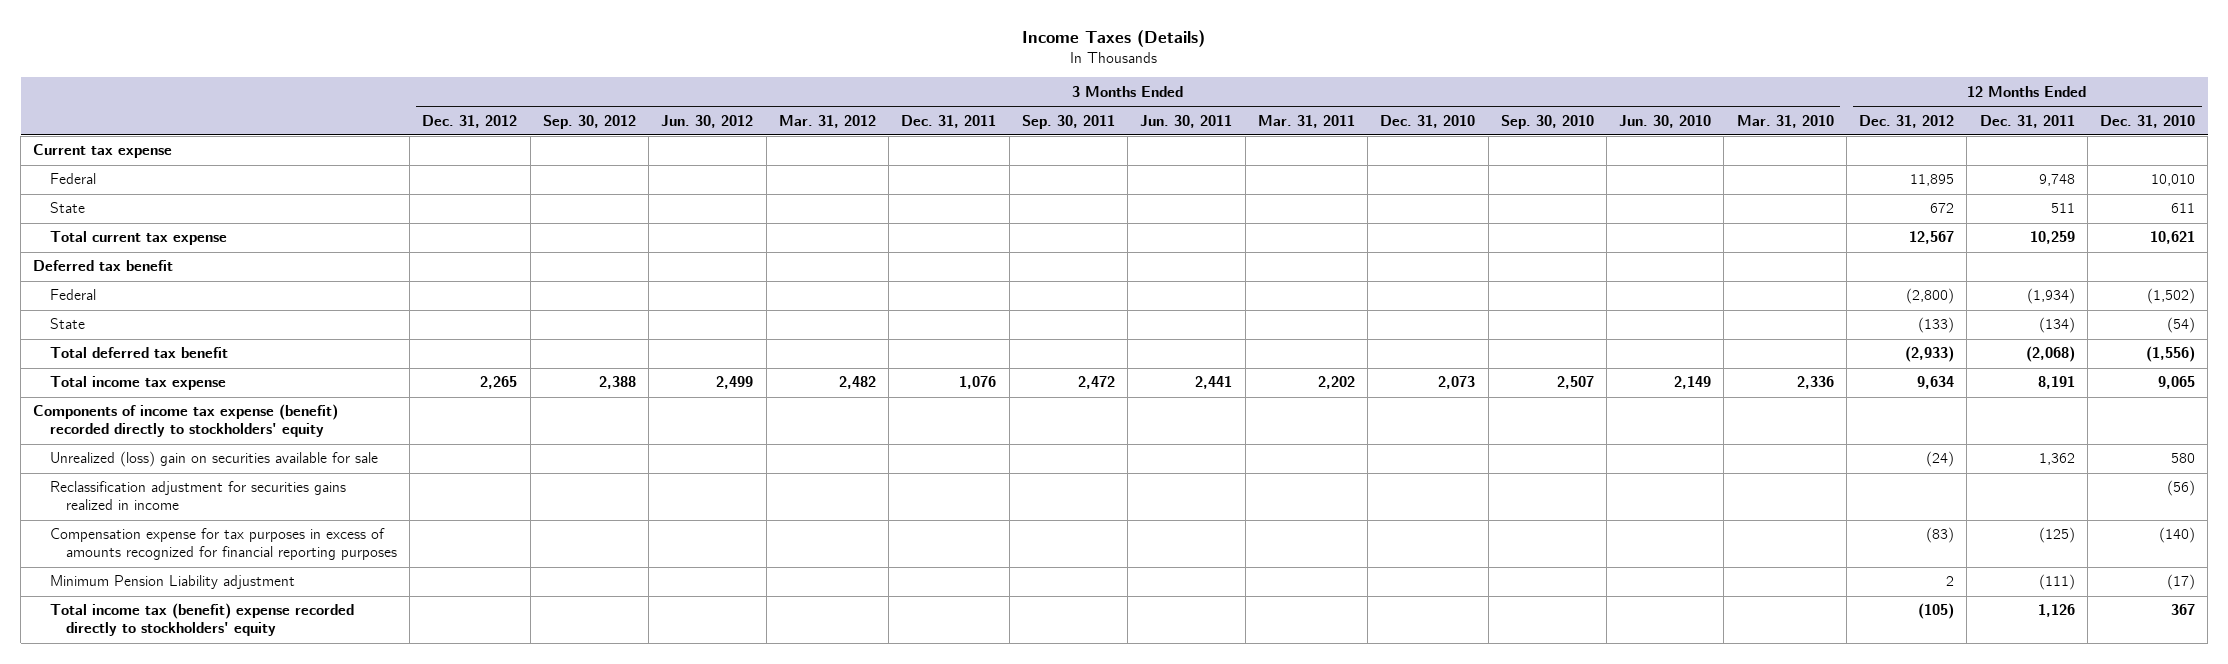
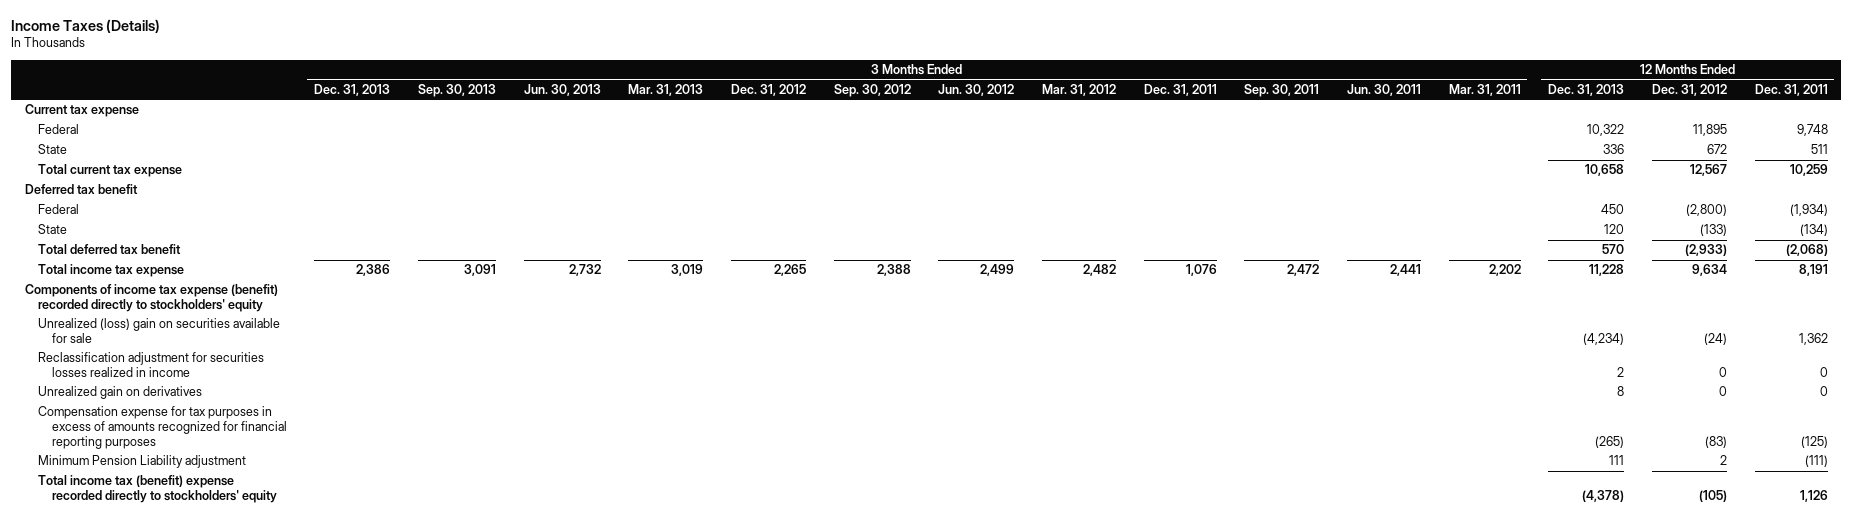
- | 3 Months Ended Dec. 31, 2012 | 3 Months Ended Sep. 30, 2012 | 3 Months Ended Jun. 30, 2012 | 3 Months Ended Mar. 31, 2012 | 3 Months Ended Dec. 31, 2011 | 3 Months Ended Sep. 30, 2011 | 3 Months Ended Jun. 30, 2011 | 3 Months Ended Mar. 31, 2011 | 3 Months Ended Dec. 31, 2010 | 3 Months Ended Sep. 30, 2010 | 3 Months Ended Jun. 30, 2010 | 3 Months Ended Mar. 31, 2010 | 12 Months Ended Dec. 31, 2012 | 12 Months Ended Dec. 31, 2011 | 12 Months Ended Dec. 31, 2010
+ | 3 Months Ended Dec. 31, 2013 | 3 Months Ended Sep. 30, 2013 | 3 Months Ended Jun. 30, 2013 | 3 Months Ended Mar. 31, 2013 | 3 Months Ended Dec. 31, 2012 | 3 Months Ended Sep. 30, 2012 | 3 Months Ended Jun. 30, 2012 | 3 Months Ended Mar. 31, 2012 | 3 Months Ended Dec. 31, 2011 | 3 Months Ended Sep. 30, 2011 | 3 Months Ended Jun. 30, 2011 | 3 Months Ended Mar. 31, 2011 | 12 Months Ended Dec. 31, 2013 | 12 Months Ended Dec. 31, 2012 | 12 Months Ended Dec. 31, 2011
- Reclassification adjustment for securities gains realized in income | | | | | | | | | | | | | | | (56)
+ Reclassification adjustment for securities losses realized in income | | | | | | | | | | | | | 2 | 0 | 0
+ Unrealized gain on derivatives | | | | | | | | | | | | | 8 | 0 | 0

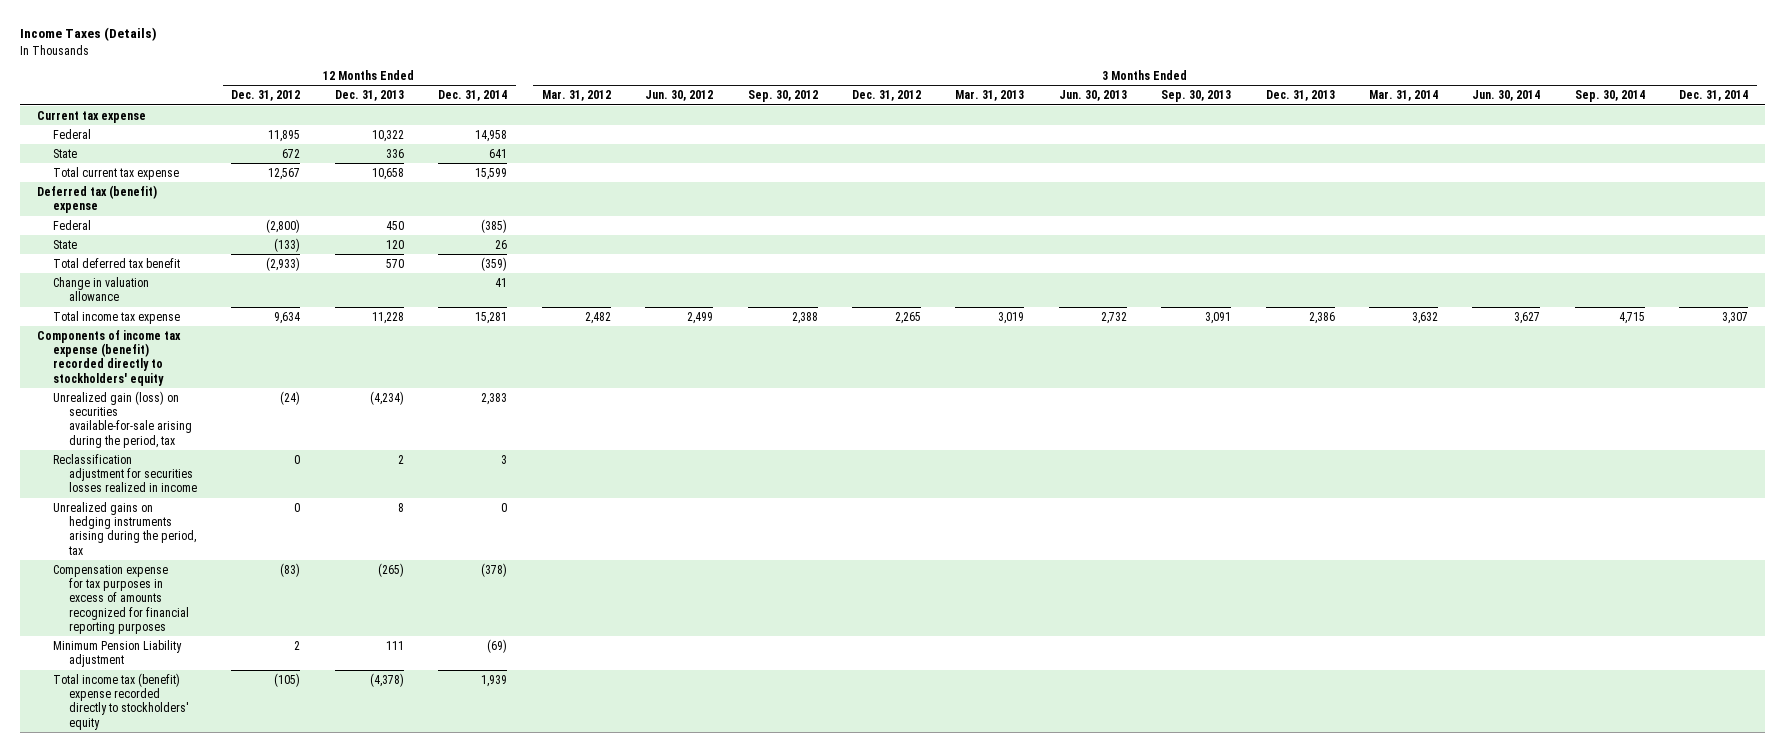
- | 3 Months Ended Dec. 31, 2013 | 3 Months Ended Sep. 30, 2013 | 3 Months Ended Jun. 30, 2013 | 3 Months Ended Mar. 31, 2013 | 3 Months Ended Dec. 31, 2012 | 3 Months Ended Sep. 30, 2012 | 3 Months Ended Jun. 30, 2012 | 3 Months Ended Mar. 31, 2012 | 3 Months Ended Dec. 31, 2011 | 3 Months Ended Sep. 30, 2011 | 3 Months Ended Jun. 30, 2011 | 3 Months Ended Mar. 31, 2011 | 12 Months Ended Dec. 31, 2013 | 12 Months Ended Dec. 31, 2012 | 12 Months Ended Dec. 31, 2011
+ | 12 Months Ended Dec. 31, 2012 | 12 Months Ended Dec. 31, 2013 | 12 Months Ended Dec. 31, 2014 | 3 Months Ended Mar. 31, 2012 | 3 Months Ended Jun. 30, 2012 | 3 Months Ended Sep. 30, 2012 | 3 Months Ended Dec. 31, 2012 | 3 Months Ended Mar. 31, 2013 | 3 Months Ended Jun. 30, 2013 | 3 Months Ended Sep. 30, 2013 | 3 Months Ended Dec. 31, 2013 | 3 Months Ended Mar. 31, 2014 | 3 Months Ended Jun. 30, 2014 | 3 Months Ended Sep. 30, 2014 | 3 Months Ended Dec. 31, 2014
- Deferred tax benefit
+ Deferred tax (benefit) expense
+ Change in valuation allowance | | | 41 | | | | | | | | | | | |
- Unrealized (loss) gain on securities available for sale | | | | | | | | | | | | | (4,234) | (24) | 1,362
+ Unrealized gain (loss) on securities available-for-sale arising during the period, tax | (24) | (4,234) | 2,383 | | | | | | | | | | | |
- Unrealized gain on derivatives | | | | | | | | | | | | | 8 | 0 | 0
+ Unrealized gains on hedging instruments arising during the period, tax | 0 | 8 | 0 | | | | | | | | | | | |

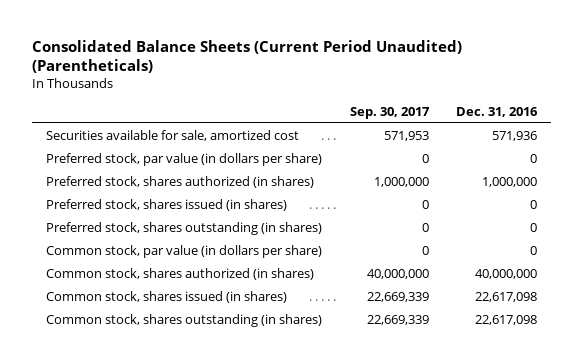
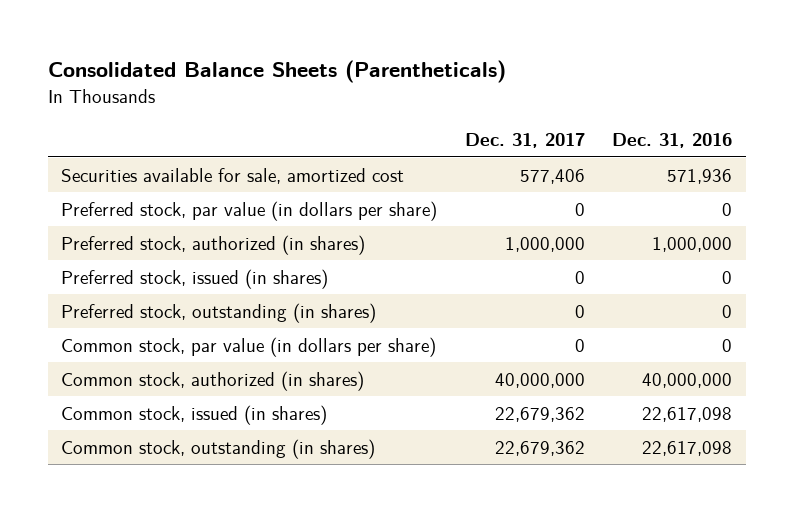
- Consolidated Balance Sheets (Current Period Unaudited) (Parentheticals)
+ Consolidated Balance Sheets (Parentheticals)
- | Sep. 30, 2017 | Dec. 31, 2016
+ | Dec. 31, 2017 | Dec. 31, 2016
- Preferred stock, shares authorized (in shares) | 1,000,000 | 1,000,000
- Preferred stock, shares issued (in shares) | 0 | 0
- Preferred stock, shares outstanding (in shares) | 0 | 0
+ Preferred stock, authorized (in shares) | 1,000,000 | 1,000,000
+ Preferred stock, issued (in shares) | 0 | 0
+ Preferred stock, outstanding (in shares) | 0 | 0
- Common stock, shares authorized (in shares) | 40,000,000 | 40,000,000
- Common stock, shares issued (in shares) | 22,669,339 | 22,617,098
- Common stock, shares outstanding (in shares) | 22,669,339 | 22,617,098
+ Common stock, authorized (in shares) | 40,000,000 | 40,000,000
+ Common stock, issued (in shares) | 22,679,362 | 22,617,098
+ Common stock, outstanding (in shares) | 22,679,362 | 22,617,098

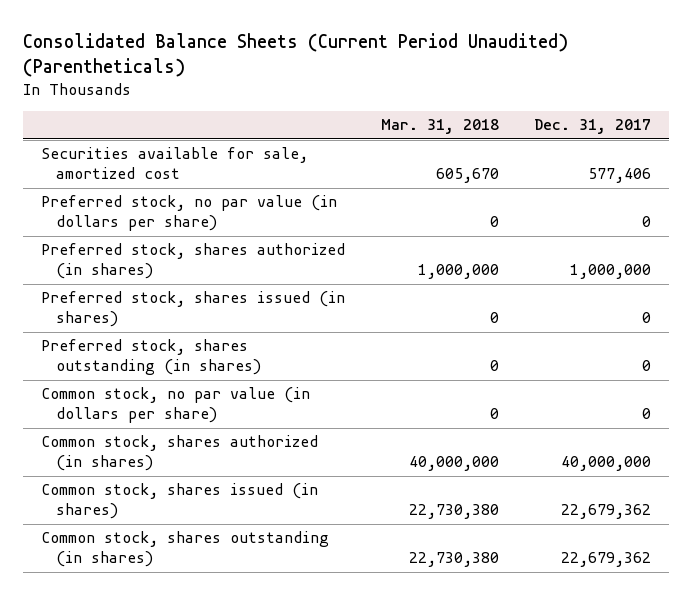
- Consolidated Balance Sheets (Parentheticals)
+ Consolidated Balance Sheets (Current Period Unaudited) (Parentheticals)
- | Dec. 31, 2017 | Dec. 31, 2016
+ | Mar. 31, 2018 | Dec. 31, 2017
- Preferred stock, par value (in dollars per share) | 0 | 0
- Preferred stock, authorized (in shares) | 1,000,000 | 1,000,000
- Preferred stock, issued (in shares) | 0 | 0
- Preferred stock, outstanding (in shares) | 0 | 0
- Common stock, par value (in dollars per share) | 0 | 0
- Common stock, authorized (in shares) | 40,000,000 | 40,000,000
- Common stock, issued (in shares) | 22,679,362 | 22,617,098
- Common stock, outstanding (in shares) | 22,679,362 | 22,617,098
+ Preferred stock, no par value (in dollars per share) | 0 | 0
+ Preferred stock, shares authorized (in shares) | 1,000,000 | 1,000,000
+ Preferred stock, shares issued (in shares) | 0 | 0
+ Preferred stock, shares outstanding (in shares) | 0 | 0
+ Common stock, no par value (in dollars per share) | 0 | 0
+ Common stock, shares authorized (in shares) | 40,000,000 | 40,000,000
+ Common stock, shares issued (in shares) | 22,730,380 | 22,679,362
+ Common stock, shares outstanding (in shares) | 22,730,380 | 22,679,362

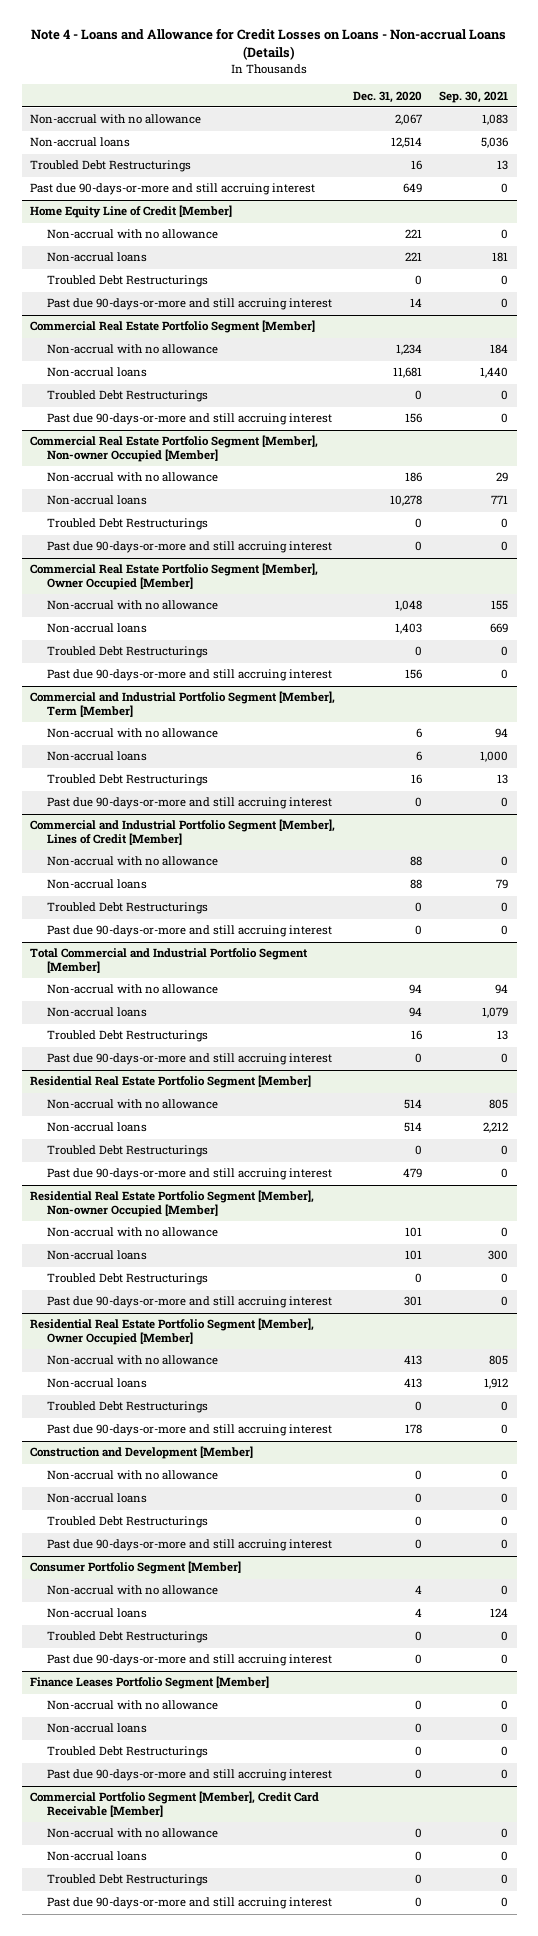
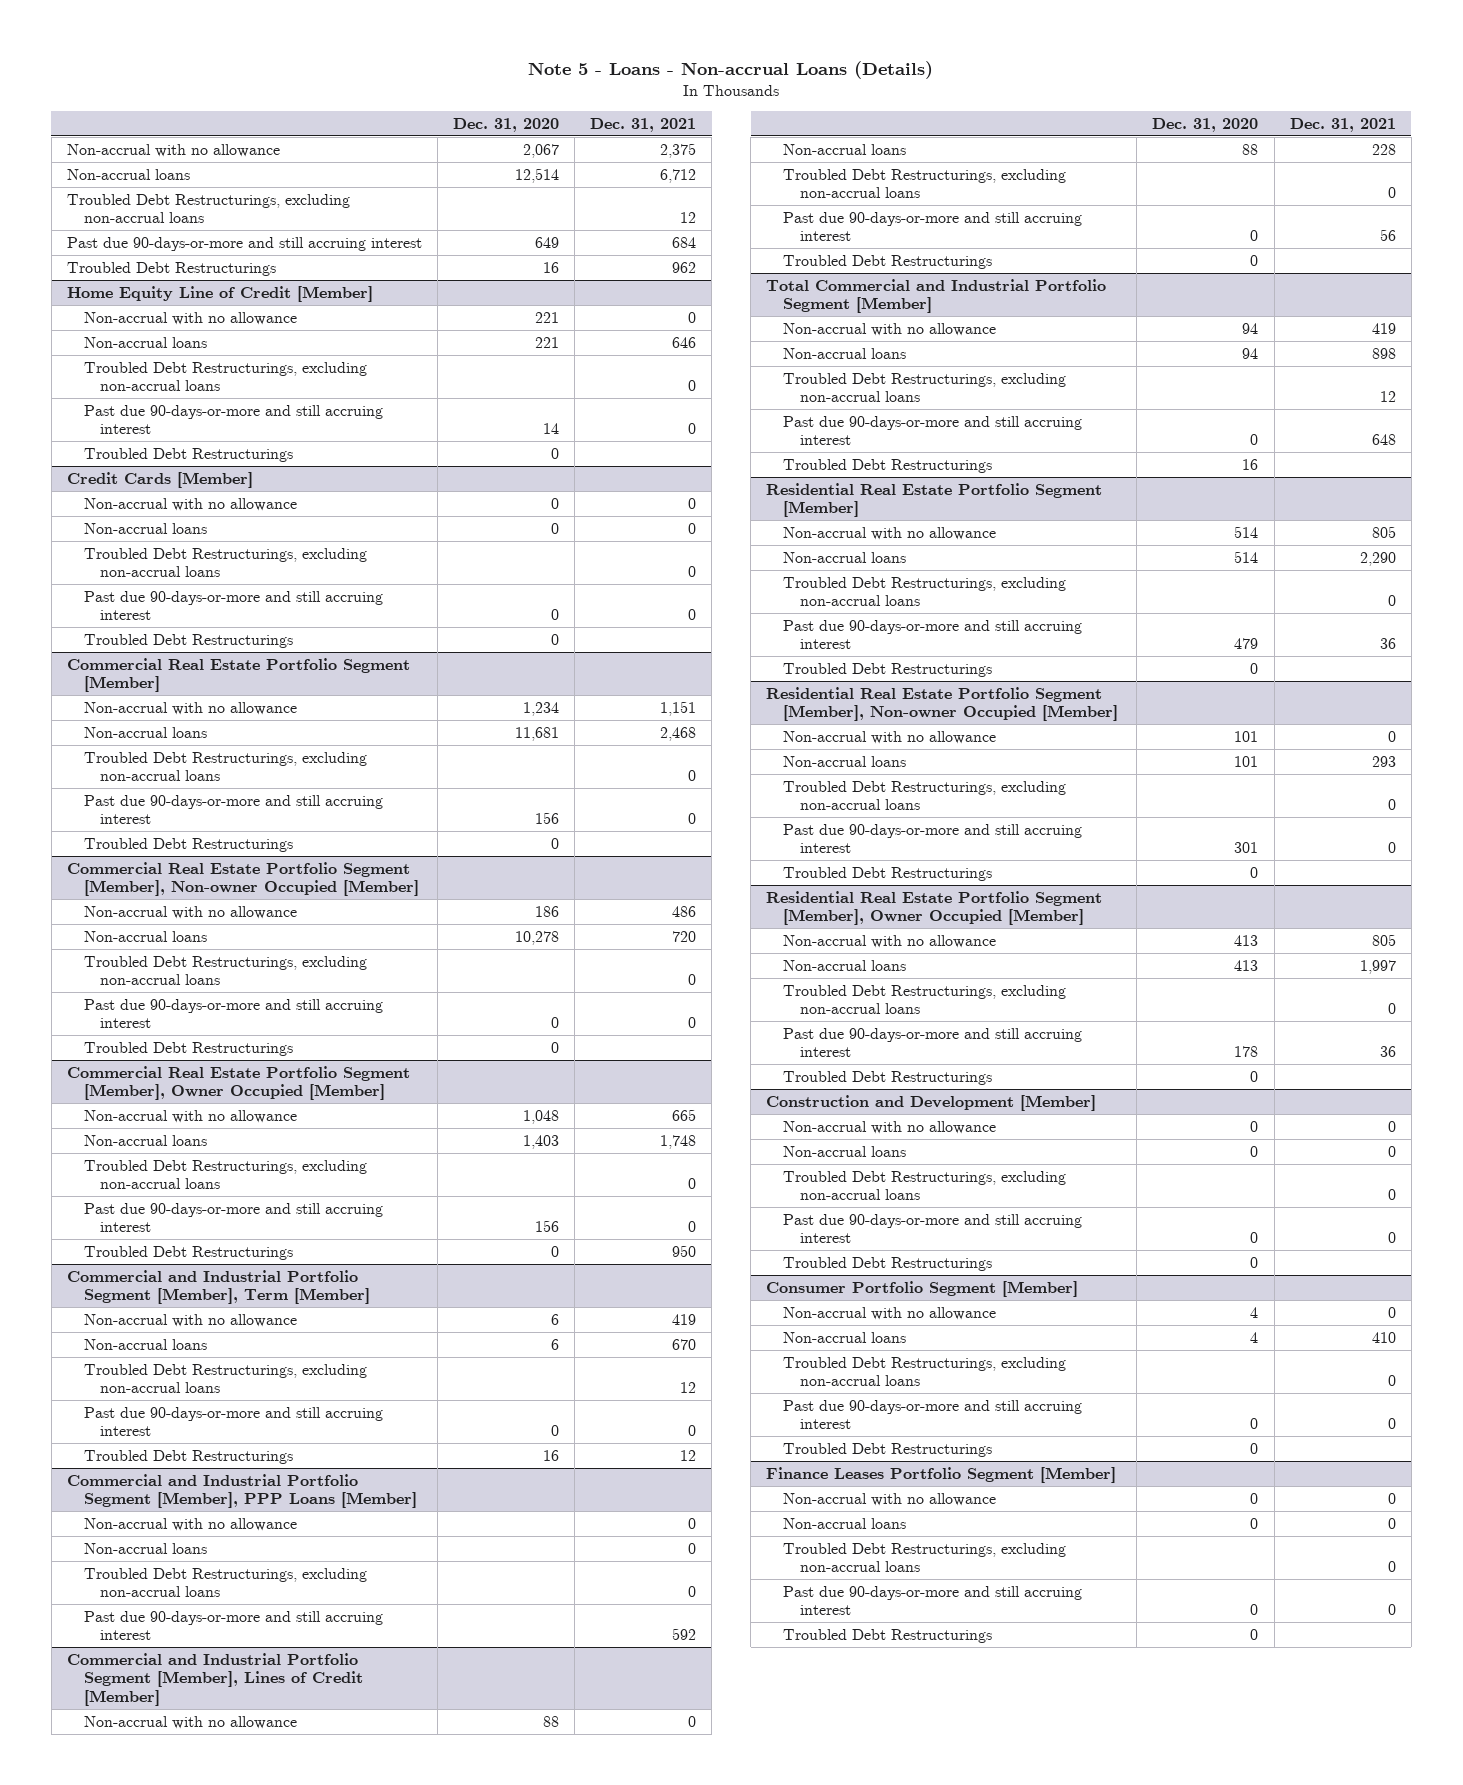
- Note 4 - Loans and Allowance for Credit Losses on Loans - Non-accrual Loans (Details)
+ Note 5 - Loans - Non-accrual Loans (Details)
- | Dec. 31, 2020 | Sep. 30, 2021
+ | Dec. 31, 2020 | Dec. 31, 2021
+ Troubled Debt Restructurings, excluding non-accrual loans | | 12
moved down: Troubled Debt Restructurings | 16 | 962
@ Home Equity Line of Credit [Member]
+ Troubled Debt Restructurings, excluding non-accrual loans | | 0
moved down: Troubled Debt Restructurings | 0 |
+ Credit Cards [Member]
+ Non-accrual with no allowance | 0 | 0
+ Non-accrual loans | 0 | 0
+ Troubled Debt Restructurings, excluding non-accrual loans | | 0
+ Past due 90-days-or-more and still accruing interest | 0 | 0
+ Troubled Debt Restructurings | 0 |
@ Commercial Real Estate Portfolio Segment [Member]
+ Troubled Debt Restructurings, excluding non-accrual loans | | 0
moved down: Troubled Debt Restructurings | 0 |
@ Commercial Real Estate Portfolio Segment [Member], Non-owner Occupied [Member]
+ Troubled Debt Restructurings, excluding non-accrual loans | | 0
moved down: Troubled Debt Restructurings | 0 |
@ Commercial Real Estate Portfolio Segment [Member], Owner Occupied [Member]
+ Troubled Debt Restructurings, excluding non-accrual loans | | 0
moved down: Troubled Debt Restructurings | 0 | 950
@ Commercial and Industrial Portfolio Segment [Member], Term [Member]
+ Troubled Debt Restructurings, excluding non-accrual loans | | 12
moved down: Troubled Debt Restructurings | 16 | 12
+ Commercial and Industrial Portfolio Segment [Member], PPP Loans [Member]
+ Non-accrual with no allowance | | 0
+ Non-accrual loans | | 0
+ Troubled Debt Restructurings, excluding non-accrual loans | | 0
+ Past due 90-days-or-more and still accruing interest | | 592
@ Commercial and Industrial Portfolio Segment [Member], Lines of Credit [Member]
+ Troubled Debt Restructurings, excluding non-accrual loans | | 0
moved down: Troubled Debt Restructurings | 0 |
@ Total Commercial and Industrial Portfolio Segment [Member]
+ Troubled Debt Restructurings, excluding non-accrual loans | | 12
moved down: Troubled Debt Restructurings | 16 |
@ Residential Real Estate Portfolio Segment [Member]
+ Troubled Debt Restructurings, excluding non-accrual loans | | 0
moved down: Troubled Debt Restructurings | 0 |
@ Residential Real Estate Portfolio Segment [Member], Non-owner Occupied [Member]
+ Troubled Debt Restructurings, excluding non-accrual loans | | 0
moved down: Troubled Debt Restructurings | 0 |
@ Residential Real Estate Portfolio Segment [Member], Owner Occupied [Member]
+ Troubled Debt Restructurings, excluding non-accrual loans | | 0
moved down: Troubled Debt Restructurings | 0 |
@ Construction and Development [Member]
+ Troubled Debt Restructurings, excluding non-accrual loans | | 0
moved down: Troubled Debt Restructurings | 0 |
@ Consumer Portfolio Segment [Member]
+ Troubled Debt Restructurings, excluding non-accrual loans | | 0
moved down: Troubled Debt Restructurings | 0 |
@ Finance Leases Portfolio Segment [Member]
- Troubled Debt Restructurings | 0 | 0
+ Troubled Debt Restructurings, excluding non-accrual loans | | 0
- Commercial Portfolio Segment [Member], Credit Card Receivable [Member]
- Non-accrual with no allowance | 0 | 0
- Non-accrual loans | 0 | 0
- Past due 90-days-or-more and still accruing interest | 0 | 0

